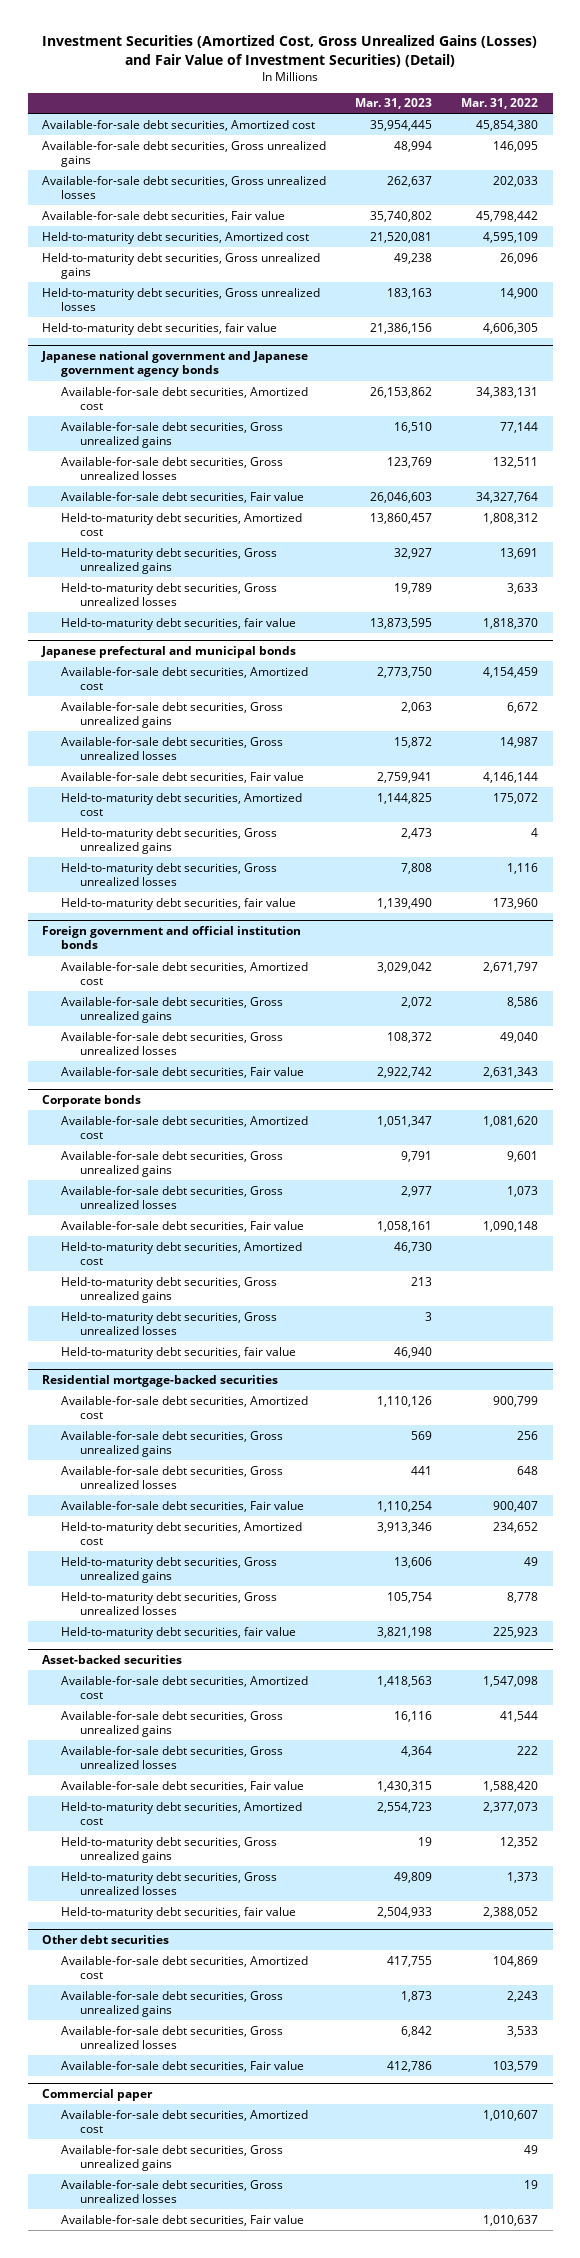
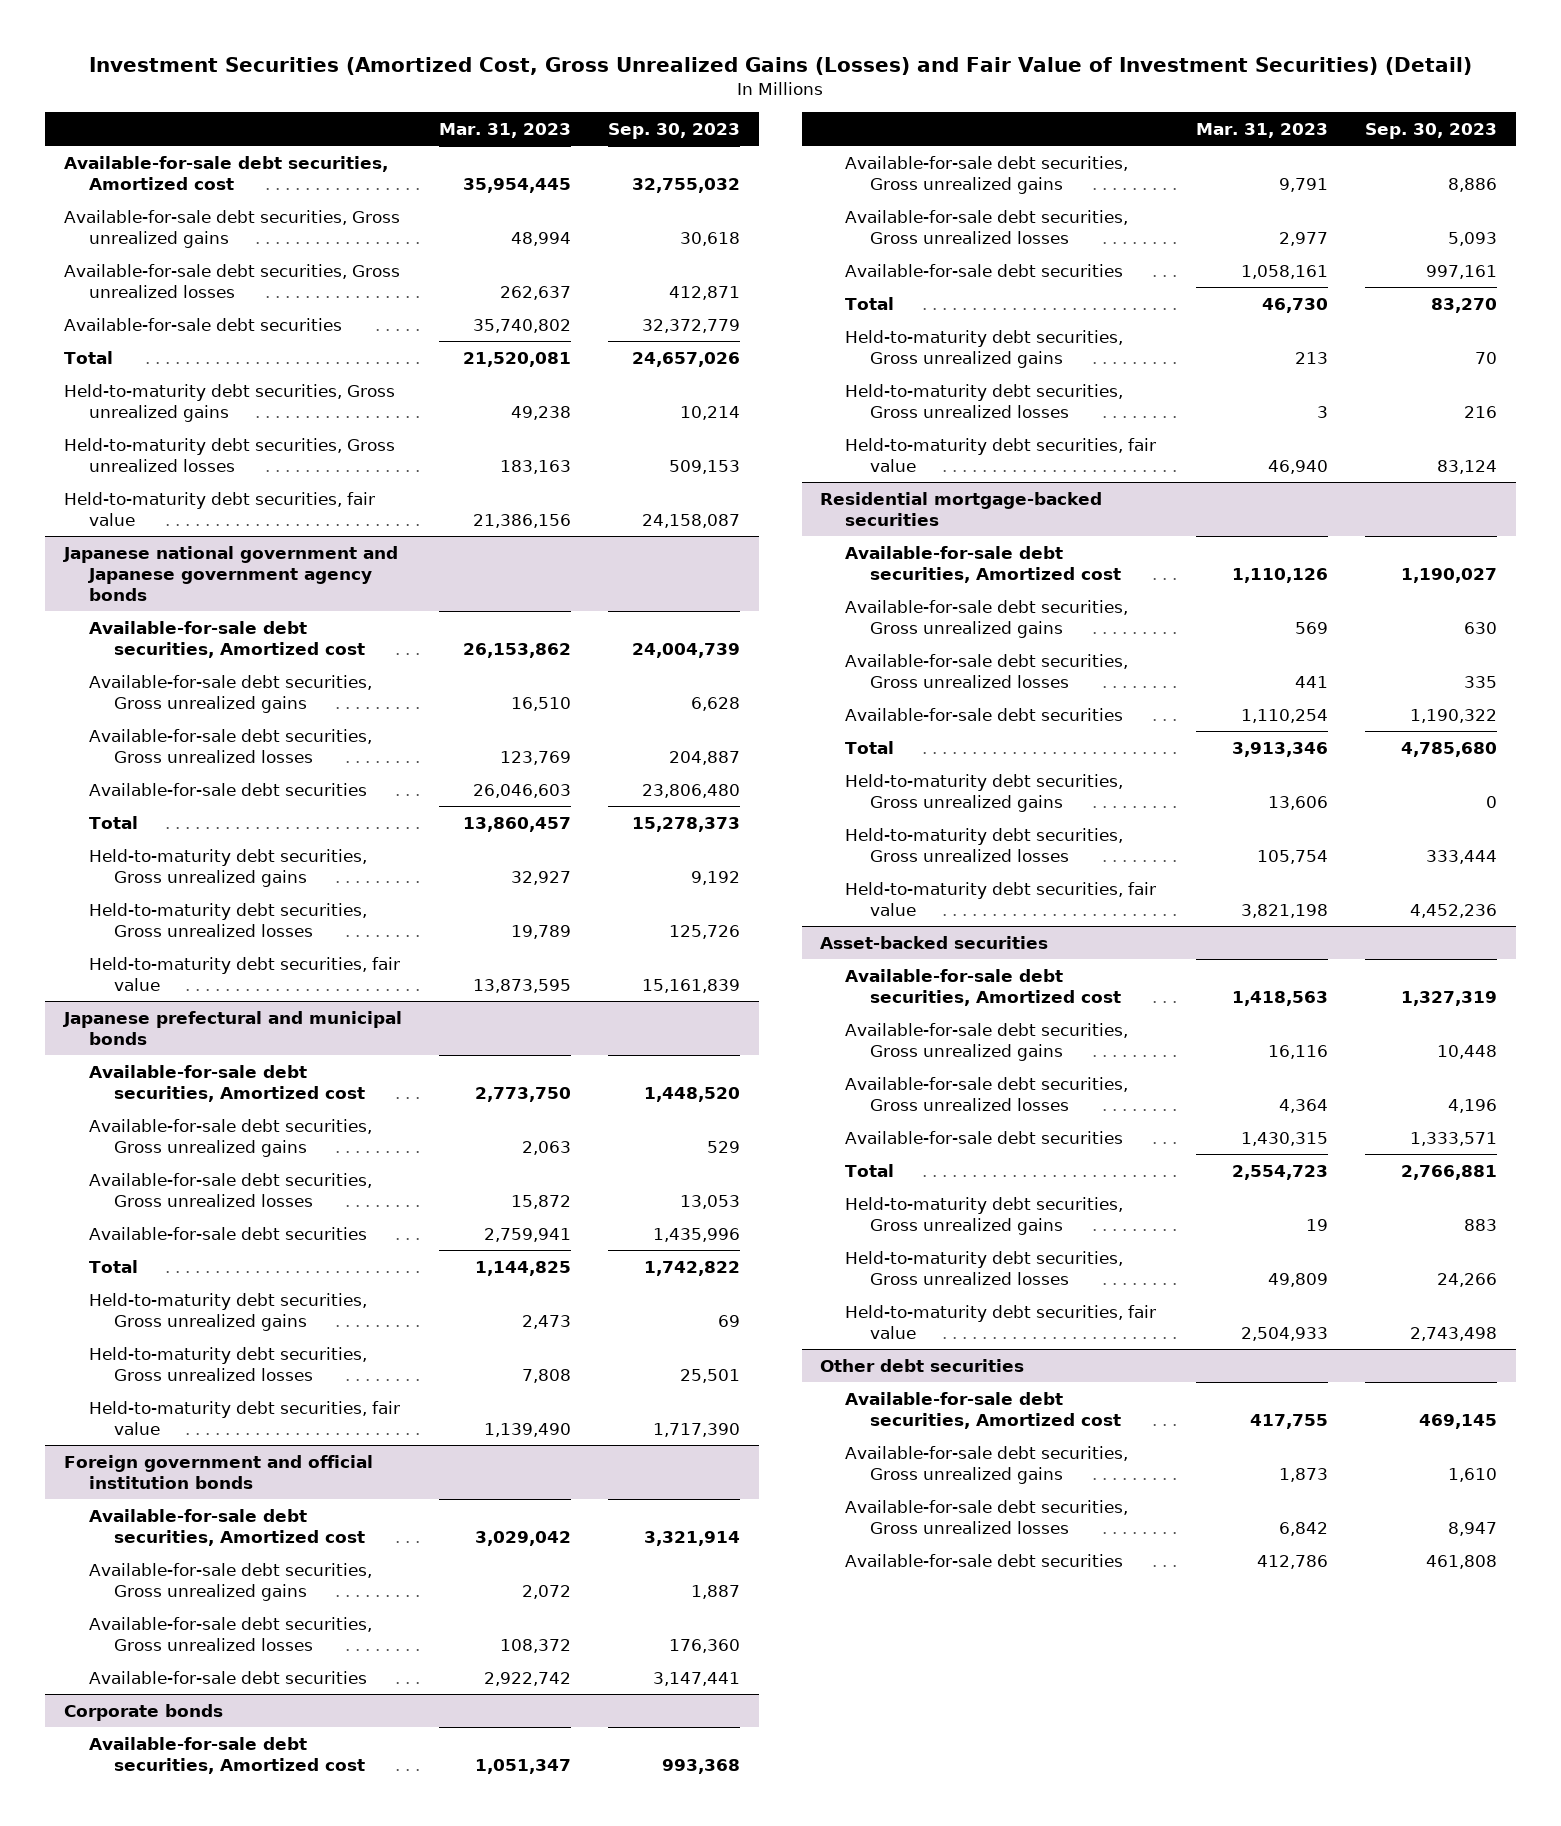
- | Mar. 31, 2023 | Mar. 31, 2022
+ | Mar. 31, 2023 | Sep. 30, 2023
- Available-for-sale debt securities, Fair value | 35,740,802 | 45,798,442
- Held-to-maturity debt securities, Amortized cost | 21,520,081 | 4,595,109
+ Available-for-sale debt securities | 35,740,802 | 32,372,779
+ Total | 21,520,081 | 24,657,026
@ Japanese national government and Japanese government agency bonds
- Available-for-sale debt securities, Fair value | 26,046,603 | 34,327,764
- Held-to-maturity debt securities, Amortized cost | 13,860,457 | 1,808,312
+ Available-for-sale debt securities | 26,046,603 | 23,806,480
+ Total | 13,860,457 | 15,278,373
@ Japanese prefectural and municipal bonds
- Available-for-sale debt securities, Fair value | 2,759,941 | 4,146,144
- Held-to-maturity debt securities, Amortized cost | 1,144,825 | 175,072
+ Available-for-sale debt securities | 2,759,941 | 1,435,996
+ Total | 1,144,825 | 1,742,822
@ Foreign government and official institution bonds
- Available-for-sale debt securities, Fair value | 2,922,742 | 2,631,343
+ Available-for-sale debt securities | 2,922,742 | 3,147,441
@ Corporate bonds
- Available-for-sale debt securities, Fair value | 1,058,161 | 1,090,148
- Held-to-maturity debt securities, Amortized cost | 46,730 |
+ Available-for-sale debt securities | 1,058,161 | 997,161
+ Total | 46,730 | 83,270
@ Residential mortgage-backed securities
- Available-for-sale debt securities, Fair value | 1,110,254 | 900,407
- Held-to-maturity debt securities, Amortized cost | 3,913,346 | 234,652
+ Available-for-sale debt securities | 1,110,254 | 1,190,322
+ Total | 3,913,346 | 4,785,680
@ Asset-backed securities
- Available-for-sale debt securities, Fair value | 1,430,315 | 1,588,420
- Held-to-maturity debt securities, Amortized cost | 2,554,723 | 2,377,073
+ Available-for-sale debt securities | 1,430,315 | 1,333,571
+ Total | 2,554,723 | 2,766,881
@ Other debt securities
- Available-for-sale debt securities, Fair value | 412,786 | 103,579
- Commercial paper
- Available-for-sale debt securities, Amortized cost | | 1,010,607
- Available-for-sale debt securities, Gross unrealized gains | | 49
- Available-for-sale debt securities, Gross unrealized losses | | 19
- Available-for-sale debt securities, Fair value | | 1,010,637
@ Other debt securities
+ Available-for-sale debt securities | 412,786 | 461,808

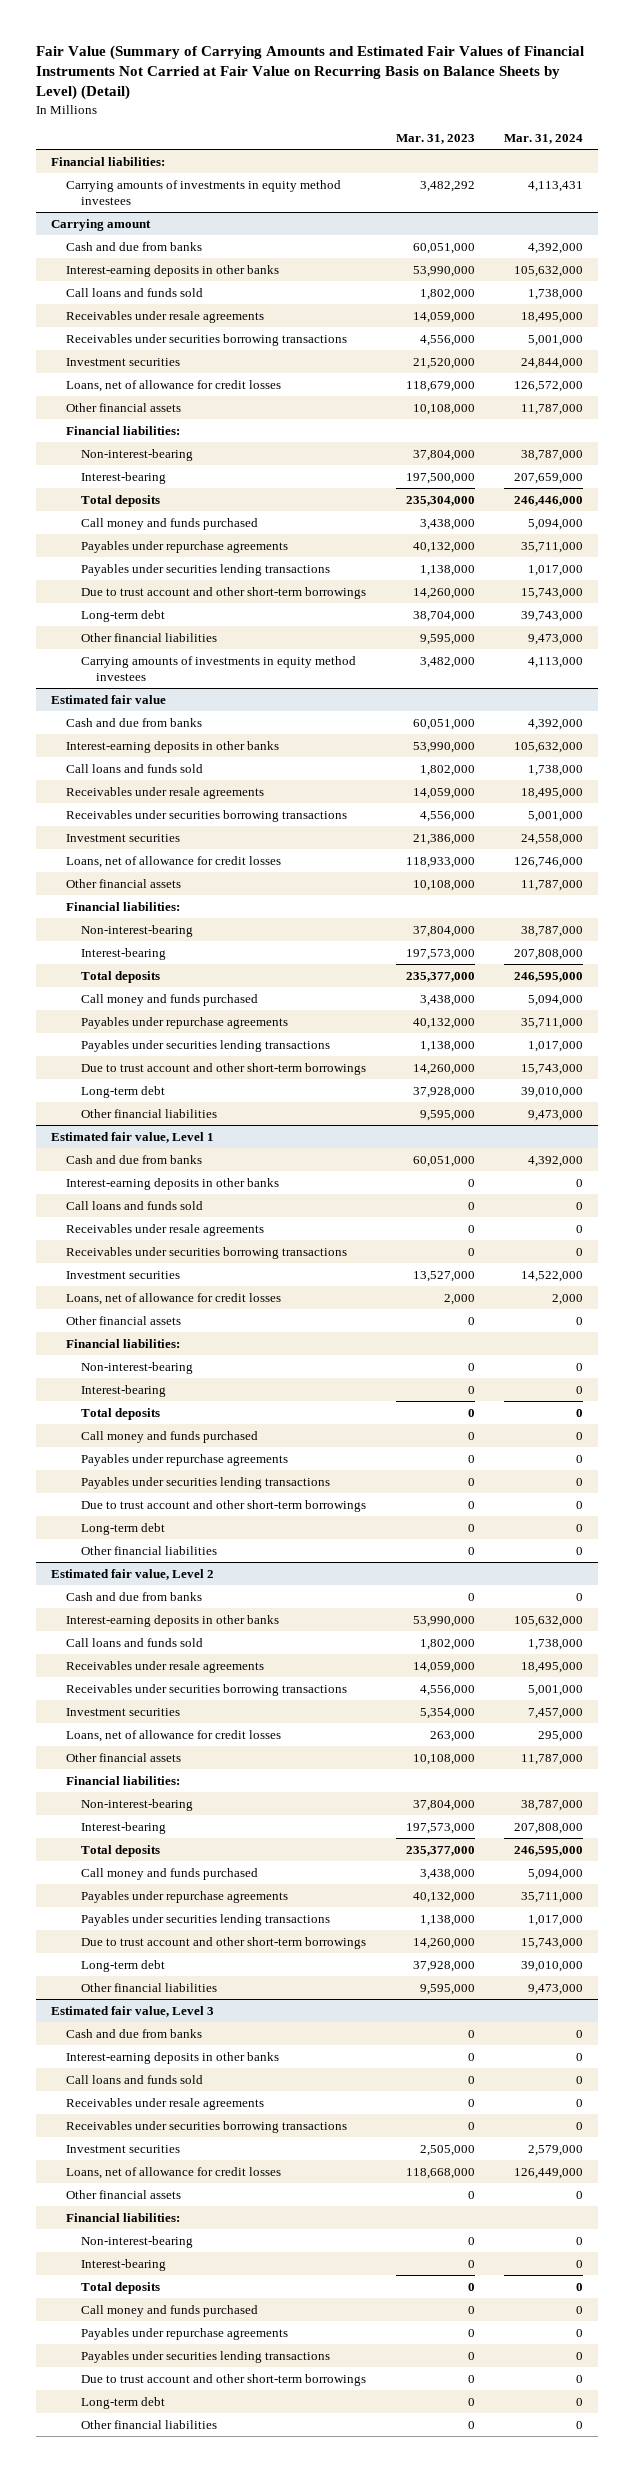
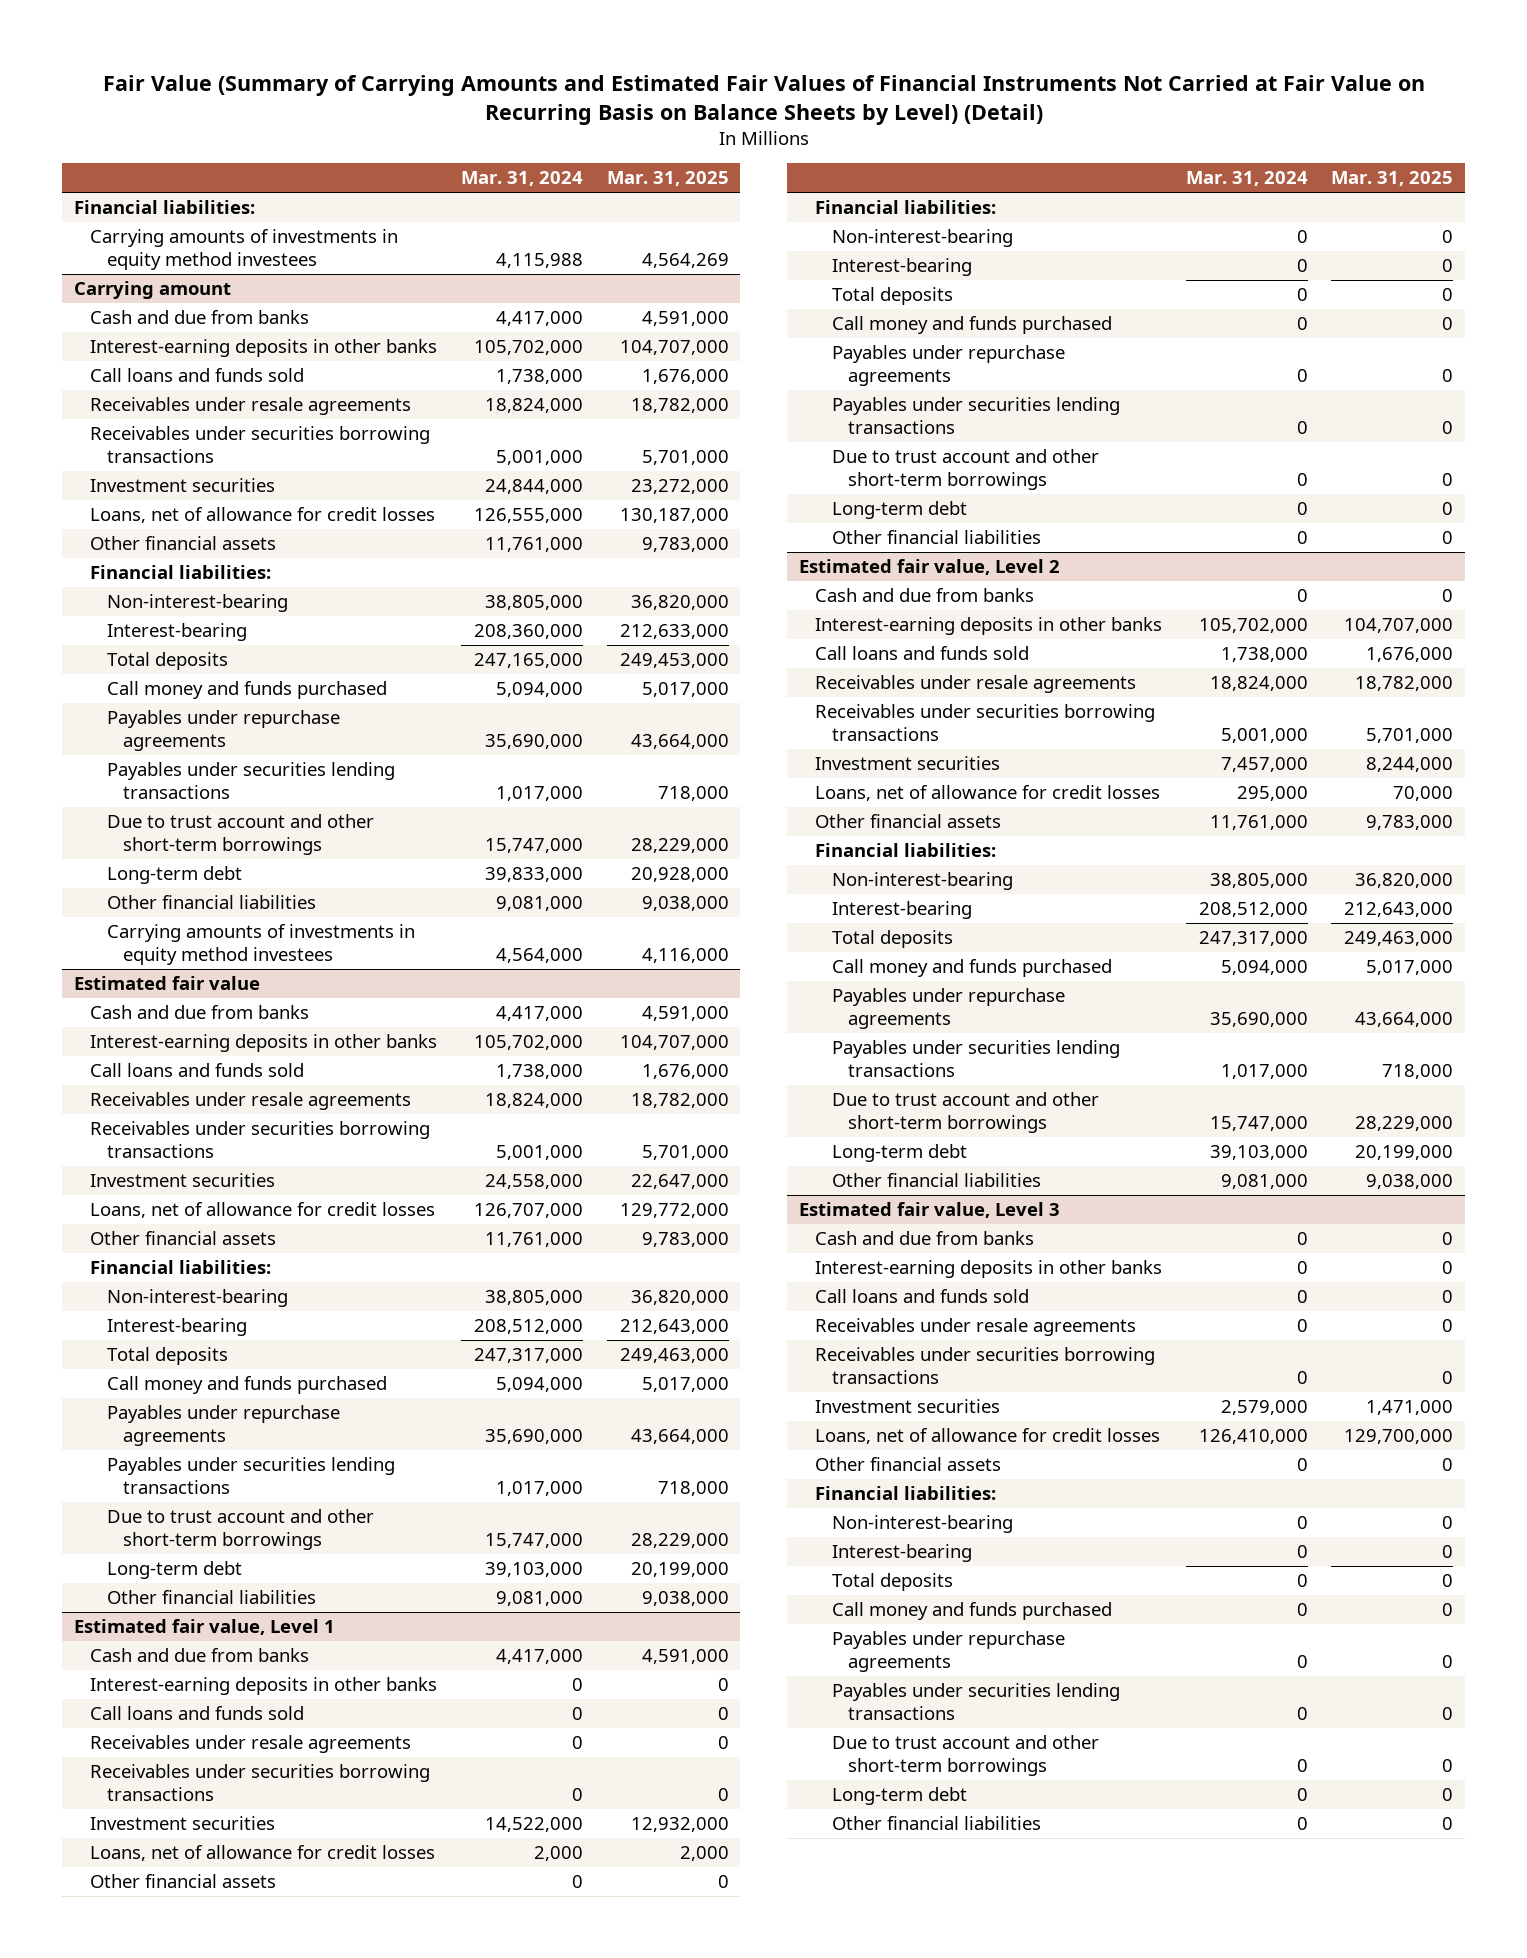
- | Mar. 31, 2023 | Mar. 31, 2024
+ | Mar. 31, 2024 | Mar. 31, 2025
- Carrying amounts of investments in equity method investees | 3,482,292 | 4,113,431
+ Carrying amounts of investments in equity method investees | 4,115,988 | 4,564,269
@ Carrying amount
- Cash and due from banks | 60,051,000 | 4,392,000
- Interest-earning deposits in other banks | 53,990,000 | 105,632,000
+ Cash and due from banks | 4,417,000 | 4,591,000
+ Interest-earning deposits in other banks | 105,702,000 | 104,707,000
- Receivables under resale agreements | 14,059,000 | 18,495,000
+ Receivables under resale agreements | 18,824,000 | 18,782,000
- Loans, net of allowance for credit losses | 118,679,000 | 126,572,000
- Other financial assets | 10,108,000 | 11,787,000
+ Loans, net of allowance for credit losses | 126,555,000 | 130,187,000
+ Other financial assets | 11,761,000 | 9,783,000
- Non-interest-bearing | 37,804,000 | 38,787,000
- Interest-bearing | 197,500,000 | 207,659,000
- Total deposits | 235,304,000 | 246,446,000
+ Non-interest-bearing | 38,805,000 | 36,820,000
+ Interest-bearing | 208,360,000 | 212,633,000
+ Total deposits | 247,165,000 | 249,453,000
- Payables under repurchase agreements | 40,132,000 | 35,711,000
+ Payables under repurchase agreements | 35,690,000 | 43,664,000
- Due to trust account and other short-term borrowings | 14,260,000 | 15,743,000
- Long-term debt | 38,704,000 | 39,743,000
- Other financial liabilities | 9,595,000 | 9,473,000
- Carrying amounts of investments in equity method investees | 3,482,000 | 4,113,000
+ Due to trust account and other short-term borrowings | 15,747,000 | 28,229,000
+ Long-term debt | 39,833,000 | 20,928,000
+ Other financial liabilities | 9,081,000 | 9,038,000
+ Carrying amounts of investments in equity method investees | 4,564,000 | 4,116,000
@ Estimated fair value
- Cash and due from banks | 60,051,000 | 4,392,000
- Interest-earning deposits in other banks | 53,990,000 | 105,632,000
+ Cash and due from banks | 4,417,000 | 4,591,000
+ Interest-earning deposits in other banks | 105,702,000 | 104,707,000
- Receivables under resale agreements | 14,059,000 | 18,495,000
+ Receivables under resale agreements | 18,824,000 | 18,782,000
- Loans, net of allowance for credit losses | 118,933,000 | 126,746,000
- Other financial assets | 10,108,000 | 11,787,000
+ Loans, net of allowance for credit losses | 126,707,000 | 129,772,000
+ Other financial assets | 11,761,000 | 9,783,000
- Non-interest-bearing | 37,804,000 | 38,787,000
- Interest-bearing | 197,573,000 | 207,808,000
- Total deposits | 235,377,000 | 246,595,000
+ Non-interest-bearing | 38,805,000 | 36,820,000
+ Interest-bearing | 208,512,000 | 212,643,000
+ Total deposits | 247,317,000 | 249,463,000
- Payables under repurchase agreements | 40,132,000 | 35,711,000
+ Payables under repurchase agreements | 35,690,000 | 43,664,000
- Due to trust account and other short-term borrowings | 14,260,000 | 15,743,000
- Long-term debt | 37,928,000 | 39,010,000
- Other financial liabilities | 9,595,000 | 9,473,000
+ Due to trust account and other short-term borrowings | 15,747,000 | 28,229,000
+ Long-term debt | 39,103,000 | 20,199,000
+ Other financial liabilities | 9,081,000 | 9,038,000
@ Estimated fair value, Level 1
- Cash and due from banks | 60,051,000 | 4,392,000
+ Cash and due from banks | 4,417,000 | 4,591,000
@ Estimated fair value, Level 2
- Interest-earning deposits in other banks | 53,990,000 | 105,632,000
+ Interest-earning deposits in other banks | 105,702,000 | 104,707,000
- Receivables under resale agreements | 14,059,000 | 18,495,000
+ Receivables under resale agreements | 18,824,000 | 18,782,000
- Other financial assets | 10,108,000 | 11,787,000
+ Other financial assets | 11,761,000 | 9,783,000
- Non-interest-bearing | 37,804,000 | 38,787,000
- Interest-bearing | 197,573,000 | 207,808,000
- Total deposits | 235,377,000 | 246,595,000
+ Non-interest-bearing | 38,805,000 | 36,820,000
+ Interest-bearing | 208,512,000 | 212,643,000
+ Total deposits | 247,317,000 | 249,463,000
- Payables under repurchase agreements | 40,132,000 | 35,711,000
+ Payables under repurchase agreements | 35,690,000 | 43,664,000
- Due to trust account and other short-term borrowings | 14,260,000 | 15,743,000
- Long-term debt | 37,928,000 | 39,010,000
- Other financial liabilities | 9,595,000 | 9,473,000
+ Due to trust account and other short-term borrowings | 15,747,000 | 28,229,000
+ Long-term debt | 39,103,000 | 20,199,000
+ Other financial liabilities | 9,081,000 | 9,038,000
@ Estimated fair value, Level 3
- Loans, net of allowance for credit losses | 118,668,000 | 126,449,000
+ Loans, net of allowance for credit losses | 126,410,000 | 129,700,000

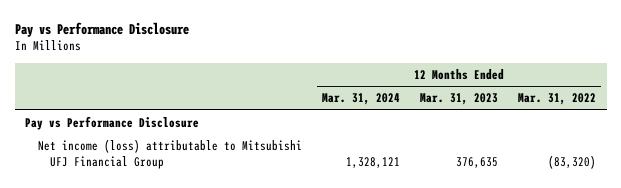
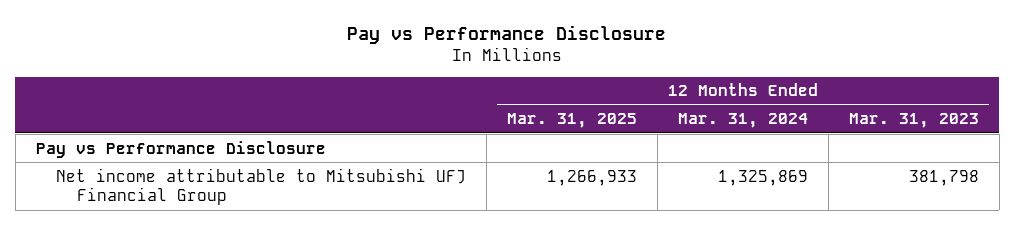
- | 12 Months Ended Mar. 31, 2024 | 12 Months Ended Mar. 31, 2023 | 12 Months Ended Mar. 31, 2022
+ | 12 Months Ended Mar. 31, 2025 | 12 Months Ended Mar. 31, 2024 | 12 Months Ended Mar. 31, 2023
- Net income (loss) attributable to Mitsubishi UFJ Financial Group | 1,328,121 | 376,635 | (83,320)
+ Net income attributable to Mitsubishi UFJ Financial Group | 1,266,933 | 1,325,869 | 381,798

